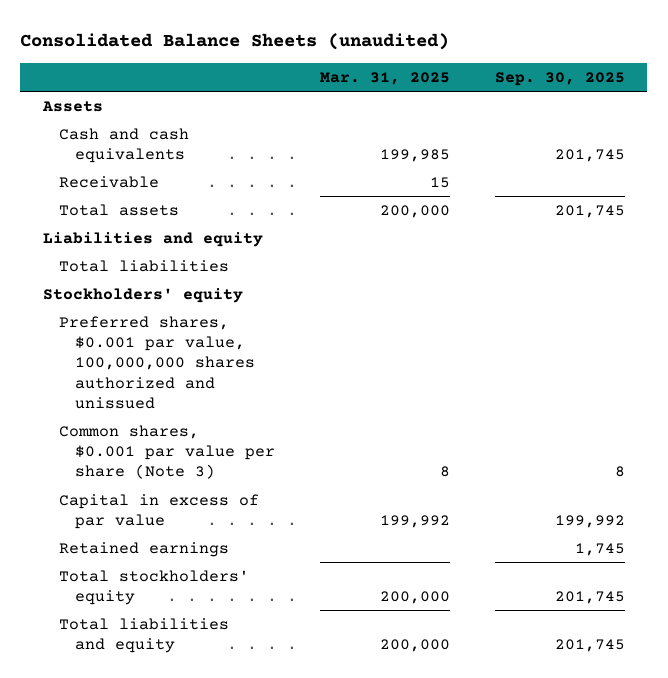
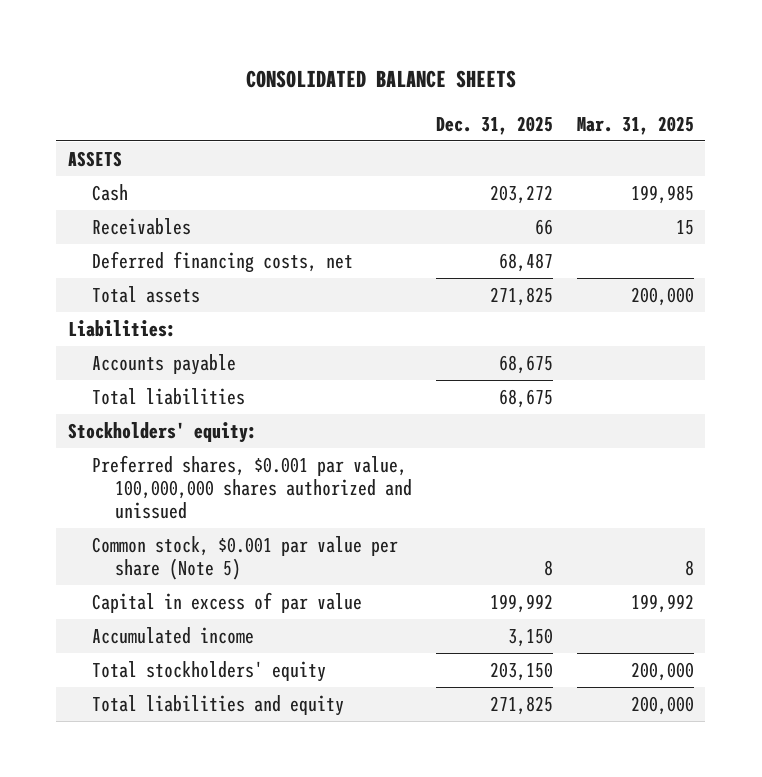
- Consolidated Balance Sheets (unaudited)
+ CONSOLIDATED BALANCE SHEETS
- | Mar. 31, 2025 | Sep. 30, 2025
+ | Dec. 31, 2025 | Mar. 31, 2025
- Assets
- Cash and cash equivalents | 199,985 | 201,745
- Receivable | 15 |
+ ASSETS
+ Cash | 203,272 | 199,985
+ Receivables | 66 | 15
+ Deferred financing costs, net | 68,487 |
- Liabilities and equity
+ Liabilities:
+ Accounts payable | 68,675 |
- Stockholders' equity
+ Stockholders' equity:
- Common shares, $0.001 par value per share (Note 3) | 8 | 8
+ Common stock, $0.001 par value per share (Note 5) | 8 | 8
- Retained earnings | | 1,745
+ Accumulated income | 3,150 |

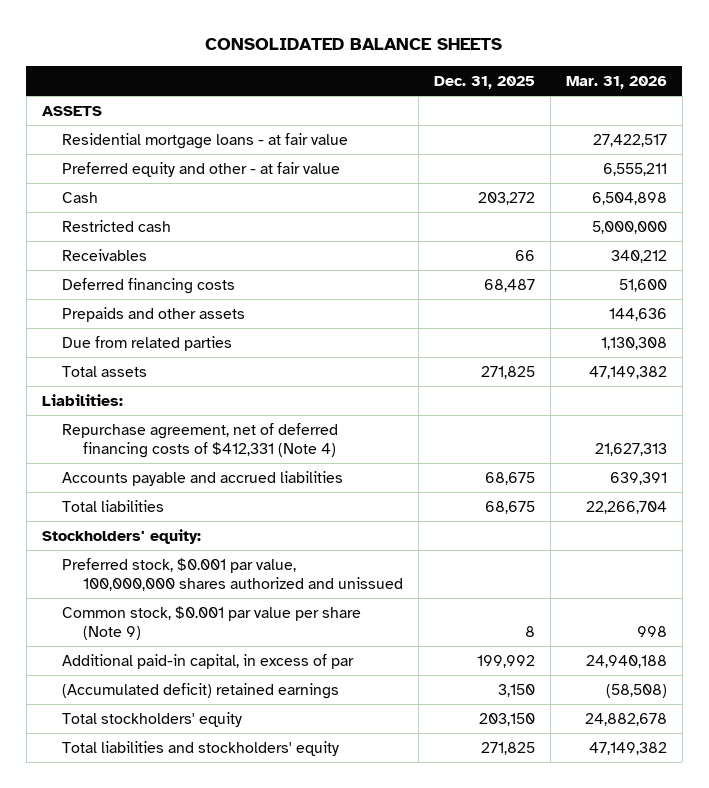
- | Dec. 31, 2025 | Mar. 31, 2025
+ | Dec. 31, 2025 | Mar. 31, 2026
+ Residential mortgage loans - at fair value | | 27,422,517
+ Preferred equity and other - at fair value | | 6,555,211
+ Restricted cash | | 5,000,000
- Deferred financing costs, net | 68,487 |
+ Deferred financing costs | 68,487 | 51,600
+ Prepaids and other assets | | 144,636
+ Due from related parties | | 1,130,308
- Accounts payable | 68,675 |
+ Repurchase agreement, net of deferred financing costs of $412,331 (Note 4) | | 21,627,313
+ Accounts payable and accrued liabilities | 68,675 | 639,391
- Preferred shares, $0.001 par value, 100,000,000 shares authorized and unissued
- Common stock, $0.001 par value per share (Note 5) | 8 | 8
- Capital in excess of par value | 199,992 | 199,992
- Accumulated income | 3,150 |
+ Preferred stock, $0.001 par value, 100,000,000 shares authorized and unissued
+ Common stock, $0.001 par value per share (Note 9) | 8 | 998
+ Additional paid-in capital, in excess of par | 199,992 | 24,940,188
+ (Accumulated deficit) retained earnings | 3,150 | (58,508)
- Total liabilities and equity | 271,825 | 200,000
+ Total liabilities and stockholders' equity | 271,825 | 47,149,382

